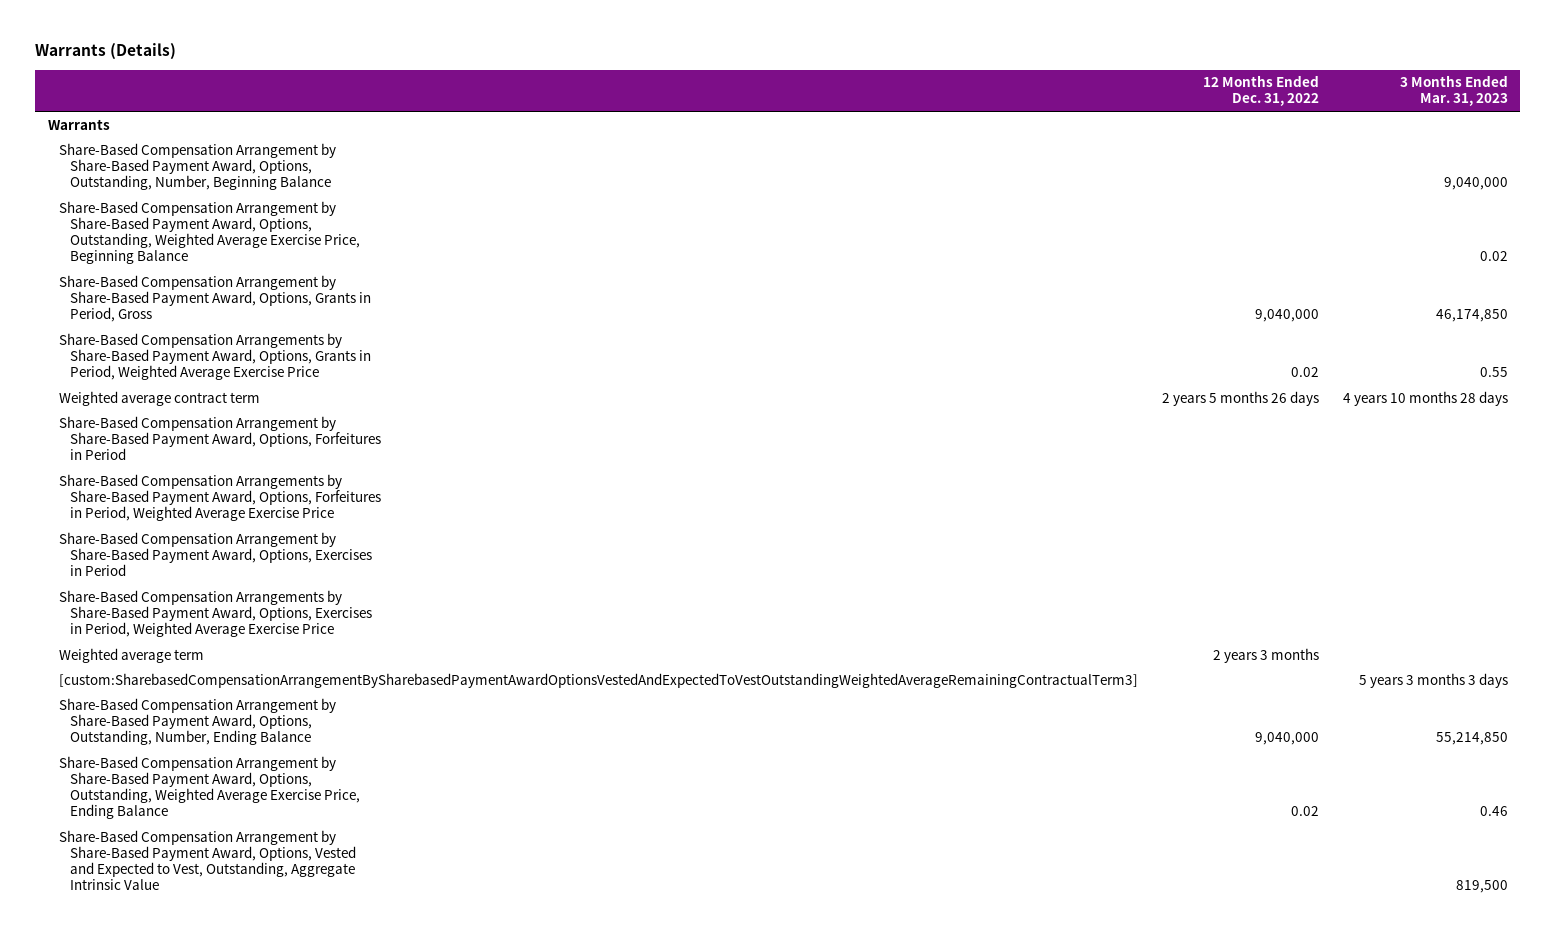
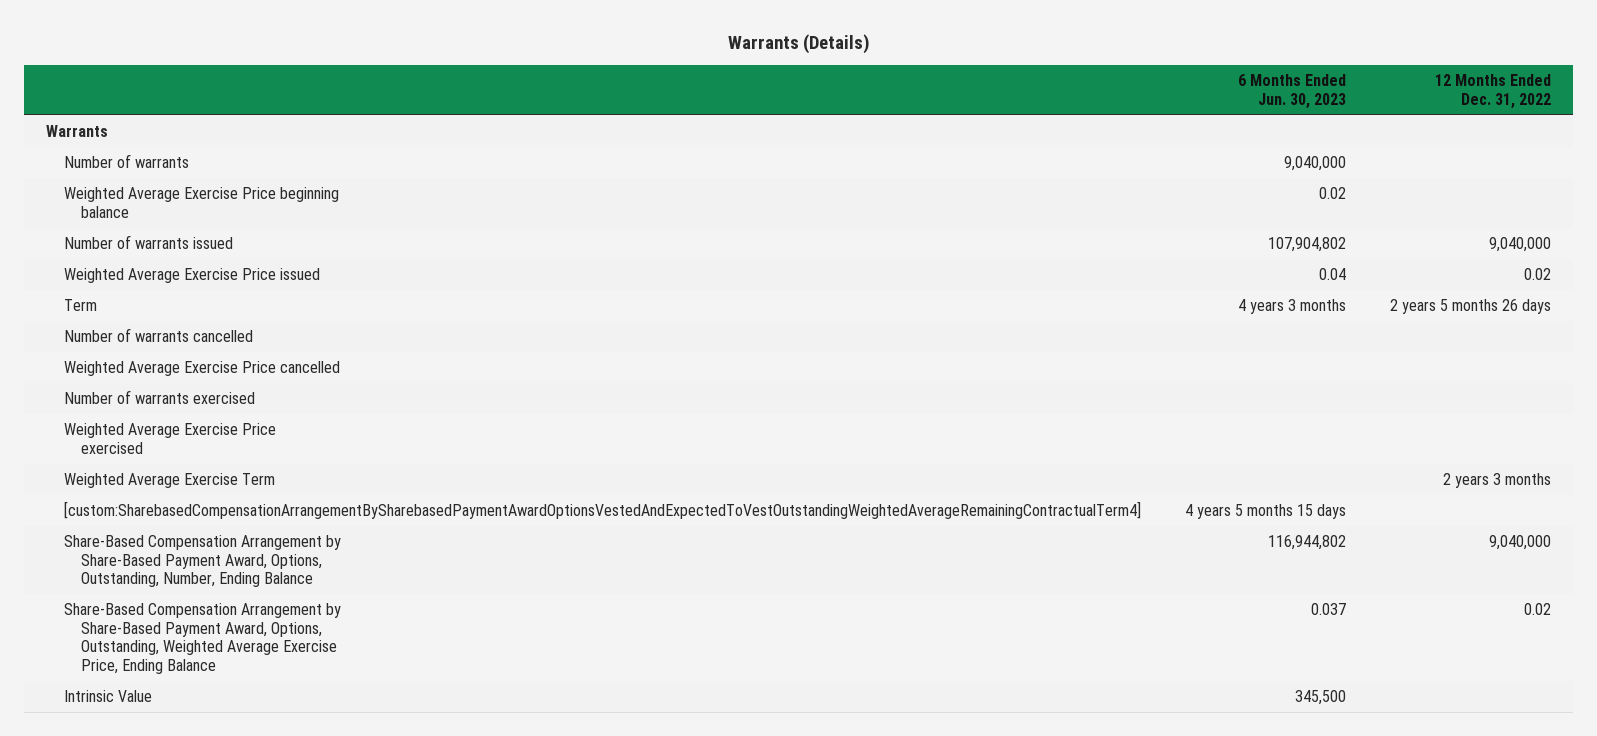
- | 12 Months Ended Dec. 31, 2022 | 3 Months Ended Mar. 31, 2023
+ | 6 Months Ended Jun. 30, 2023 | 12 Months Ended Dec. 31, 2022
- Share-Based Compensation Arrangement by Share-Based Payment Award, Options, Outstanding, Number, Beginning Balance | | 9,040,000
- Share-Based Compensation Arrangement by Share-Based Payment Award, Options, Outstanding, Weighted Average Exercise Price, Beginning Balance | | 0.02
- Share-Based Compensation Arrangement by Share-Based Payment Award, Options, Grants in Period, Gross | 9,040,000 | 46,174,850
- Share-Based Compensation Arrangements by Share-Based Payment Award, Options, Grants in Period, Weighted Average Exercise Price | 0.02 | 0.55
- Weighted average contract term | 2 years 5 months 26 days | 4 years 10 months 28 days
- Share-Based Compensation Arrangement by Share-Based Payment Award, Options, Forfeitures in Period
- Share-Based Compensation Arrangements by Share-Based Payment Award, Options, Forfeitures in Period, Weighted Average Exercise Price
- Share-Based Compensation Arrangement by Share-Based Payment Award, Options, Exercises in Period
- Share-Based Compensation Arrangements by Share-Based Payment Award, Options, Exercises in Period, Weighted Average Exercise Price
- Weighted average term | 2 years 3 months |
- [custom:SharebasedCompensationArrangementBySharebasedPaymentAwardOptionsVestedAndExpectedToVestOutstandingWeightedAverageRemainingContractualTerm3] | | 5 years 3 months 3 days
+ Number of warrants | 9,040,000 |
+ Weighted Average Exercise Price beginning balance | 0.02 |
+ Number of warrants issued | 107,904,802 | 9,040,000
+ Weighted Average Exercise Price issued | 0.04 | 0.02
+ Term | 4 years 3 months | 2 years 5 months 26 days
+ Number of warrants cancelled
+ Weighted Average Exercise Price cancelled
+ Number of warrants exercised
+ Weighted Average Exercise Price exercised
+ Weighted Average Exercise Term | | 2 years 3 months
+ [custom:SharebasedCompensationArrangementBySharebasedPaymentAwardOptionsVestedAndExpectedToVestOutstandingWeightedAverageRemainingContractualTerm4] | 4 years 5 months 15 days |
- Share-Based Compensation Arrangement by Share-Based Payment Award, Options, Vested and Expected to Vest, Outstanding, Aggregate Intrinsic Value | | 819,500
+ Intrinsic Value | 345,500 |

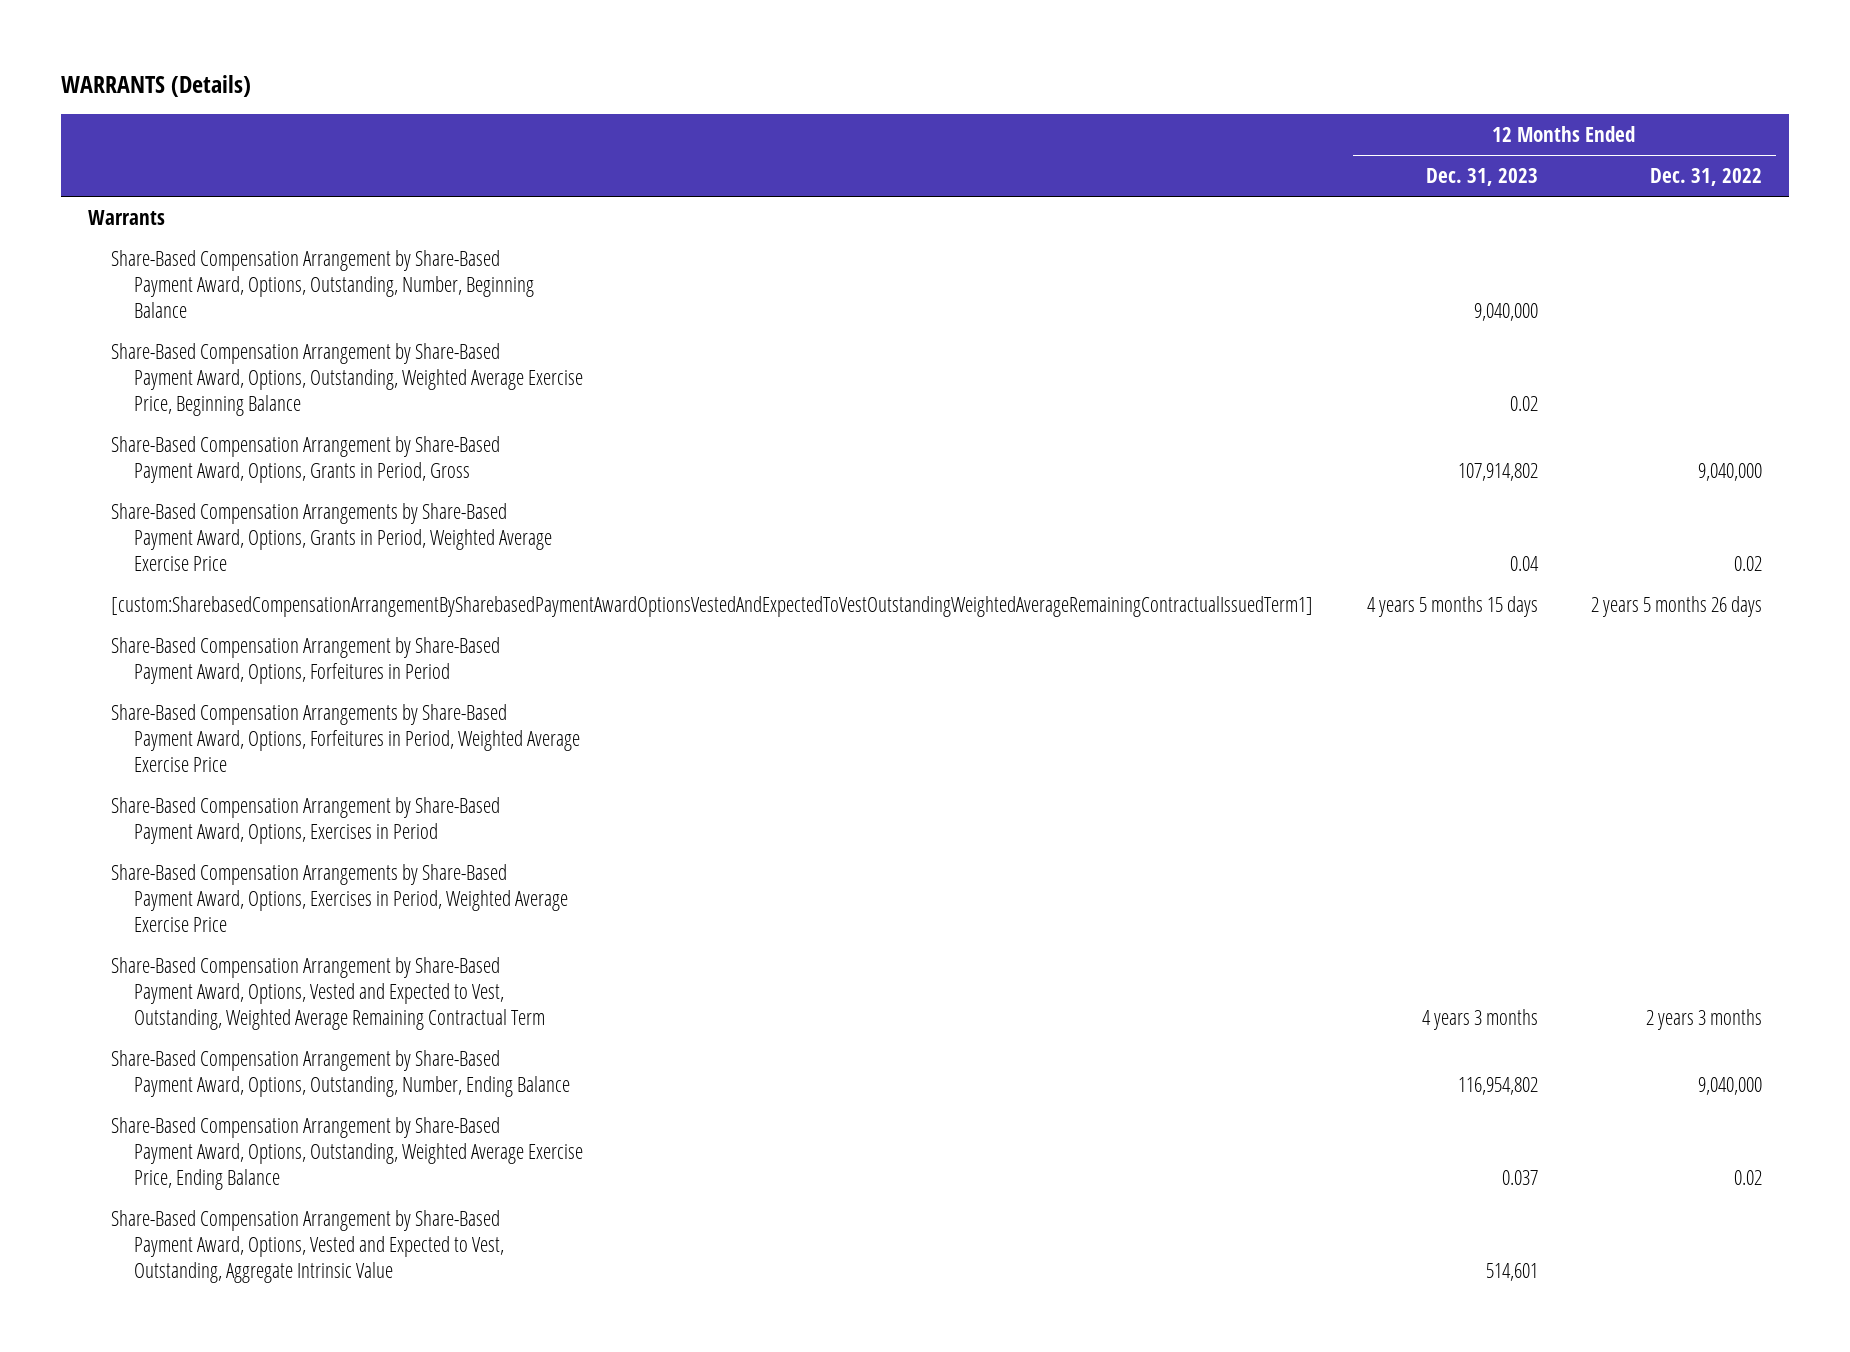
- Warrants (Details)
+ WARRANTS (Details)
- | 6 Months Ended Jun. 30, 2023 | 12 Months Ended Dec. 31, 2022
+ | 12 Months Ended Dec. 31, 2023 | 12 Months Ended Dec. 31, 2022
- Number of warrants | 9,040,000 |
- Weighted Average Exercise Price beginning balance | 0.02 |
- Number of warrants issued | 107,904,802 | 9,040,000
- Weighted Average Exercise Price issued | 0.04 | 0.02
- Term | 4 years 3 months | 2 years 5 months 26 days
- Number of warrants cancelled
- Weighted Average Exercise Price cancelled
- Number of warrants exercised
- Weighted Average Exercise Price exercised
- Weighted Average Exercise Term | | 2 years 3 months
- [custom:SharebasedCompensationArrangementBySharebasedPaymentAwardOptionsVestedAndExpectedToVestOutstandingWeightedAverageRemainingContractualTerm4] | 4 years 5 months 15 days |
+ Share-Based Compensation Arrangement by Share-Based Payment Award, Options, Outstanding, Number, Beginning Balance | 9,040,000 |
+ Share-Based Compensation Arrangement by Share-Based Payment Award, Options, Outstanding, Weighted Average Exercise Price, Beginning Balance | 0.02 |
+ Share-Based Compensation Arrangement by Share-Based Payment Award, Options, Grants in Period, Gross | 107,914,802 | 9,040,000
+ Share-Based Compensation Arrangements by Share-Based Payment Award, Options, Grants in Period, Weighted Average Exercise Price | 0.04 | 0.02
+ [custom:SharebasedCompensationArrangementBySharebasedPaymentAwardOptionsVestedAndExpectedToVestOutstandingWeightedAverageRemainingContractualIssuedTerm1] | 4 years 5 months 15 days | 2 years 5 months 26 days
+ Share-Based Compensation Arrangement by Share-Based Payment Award, Options, Forfeitures in Period
+ Share-Based Compensation Arrangements by Share-Based Payment Award, Options, Forfeitures in Period, Weighted Average Exercise Price
+ Share-Based Compensation Arrangement by Share-Based Payment Award, Options, Exercises in Period
+ Share-Based Compensation Arrangements by Share-Based Payment Award, Options, Exercises in Period, Weighted Average Exercise Price
+ Share-Based Compensation Arrangement by Share-Based Payment Award, Options, Vested and Expected to Vest, Outstanding, Weighted Average Remaining Contractual Term | 4 years 3 months | 2 years 3 months
- Intrinsic Value | 345,500 |
+ Share-Based Compensation Arrangement by Share-Based Payment Award, Options, Vested and Expected to Vest, Outstanding, Aggregate Intrinsic Value | 514,601 |

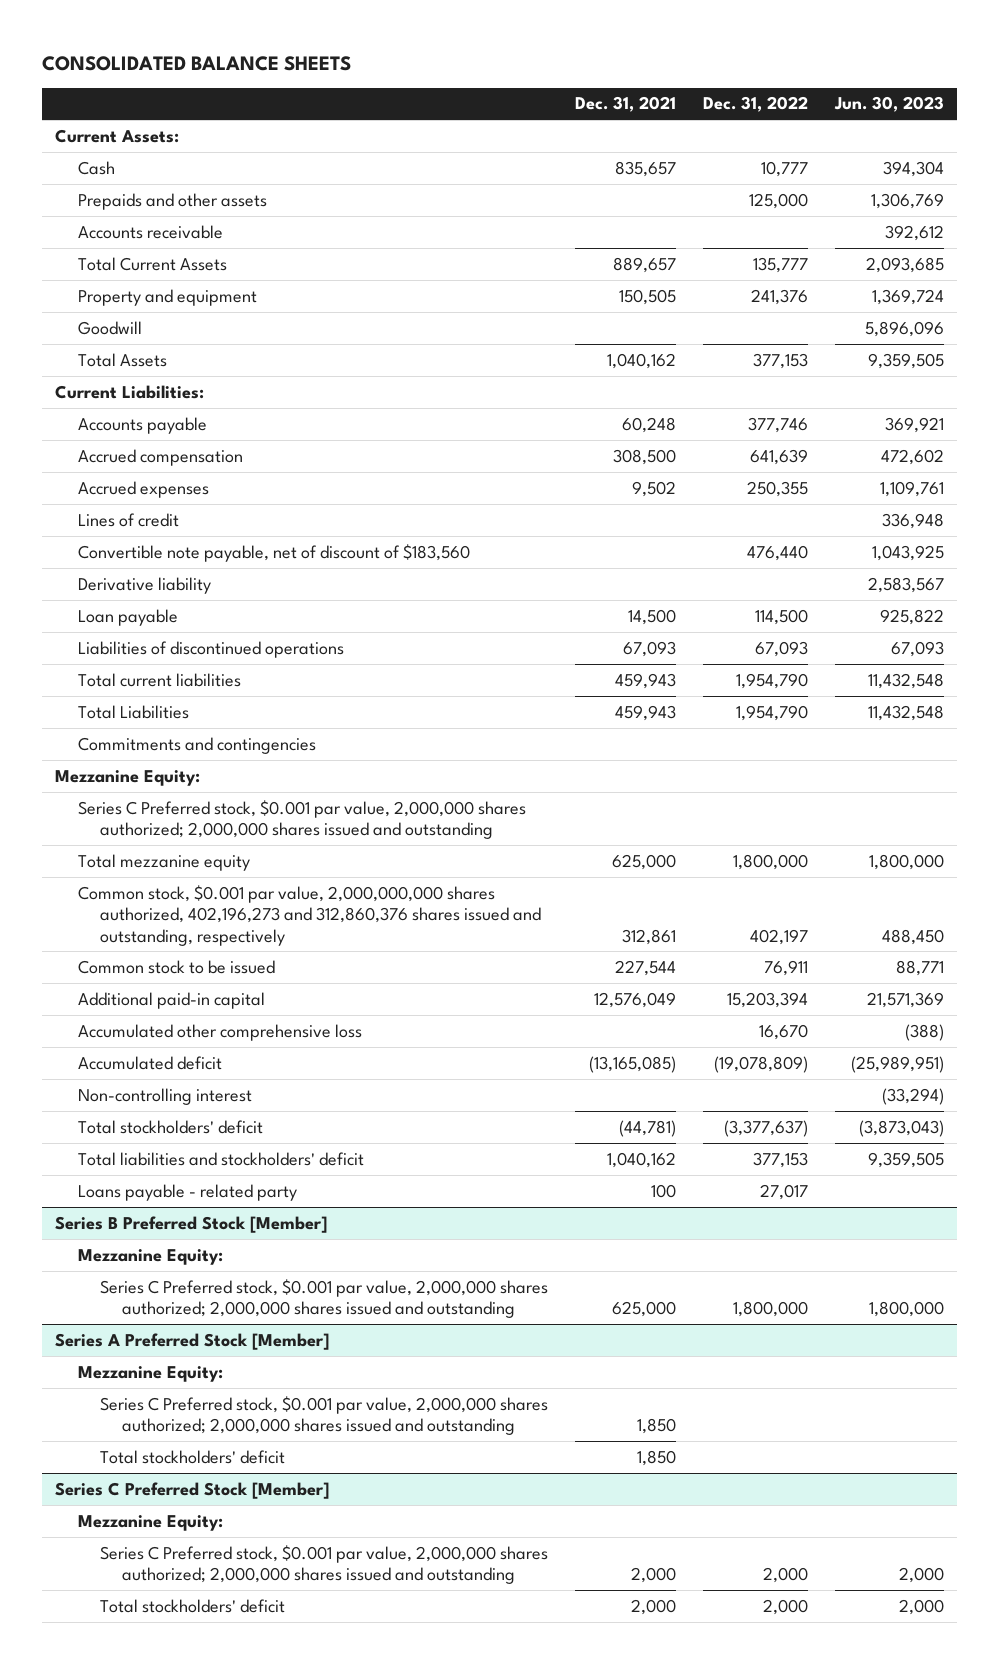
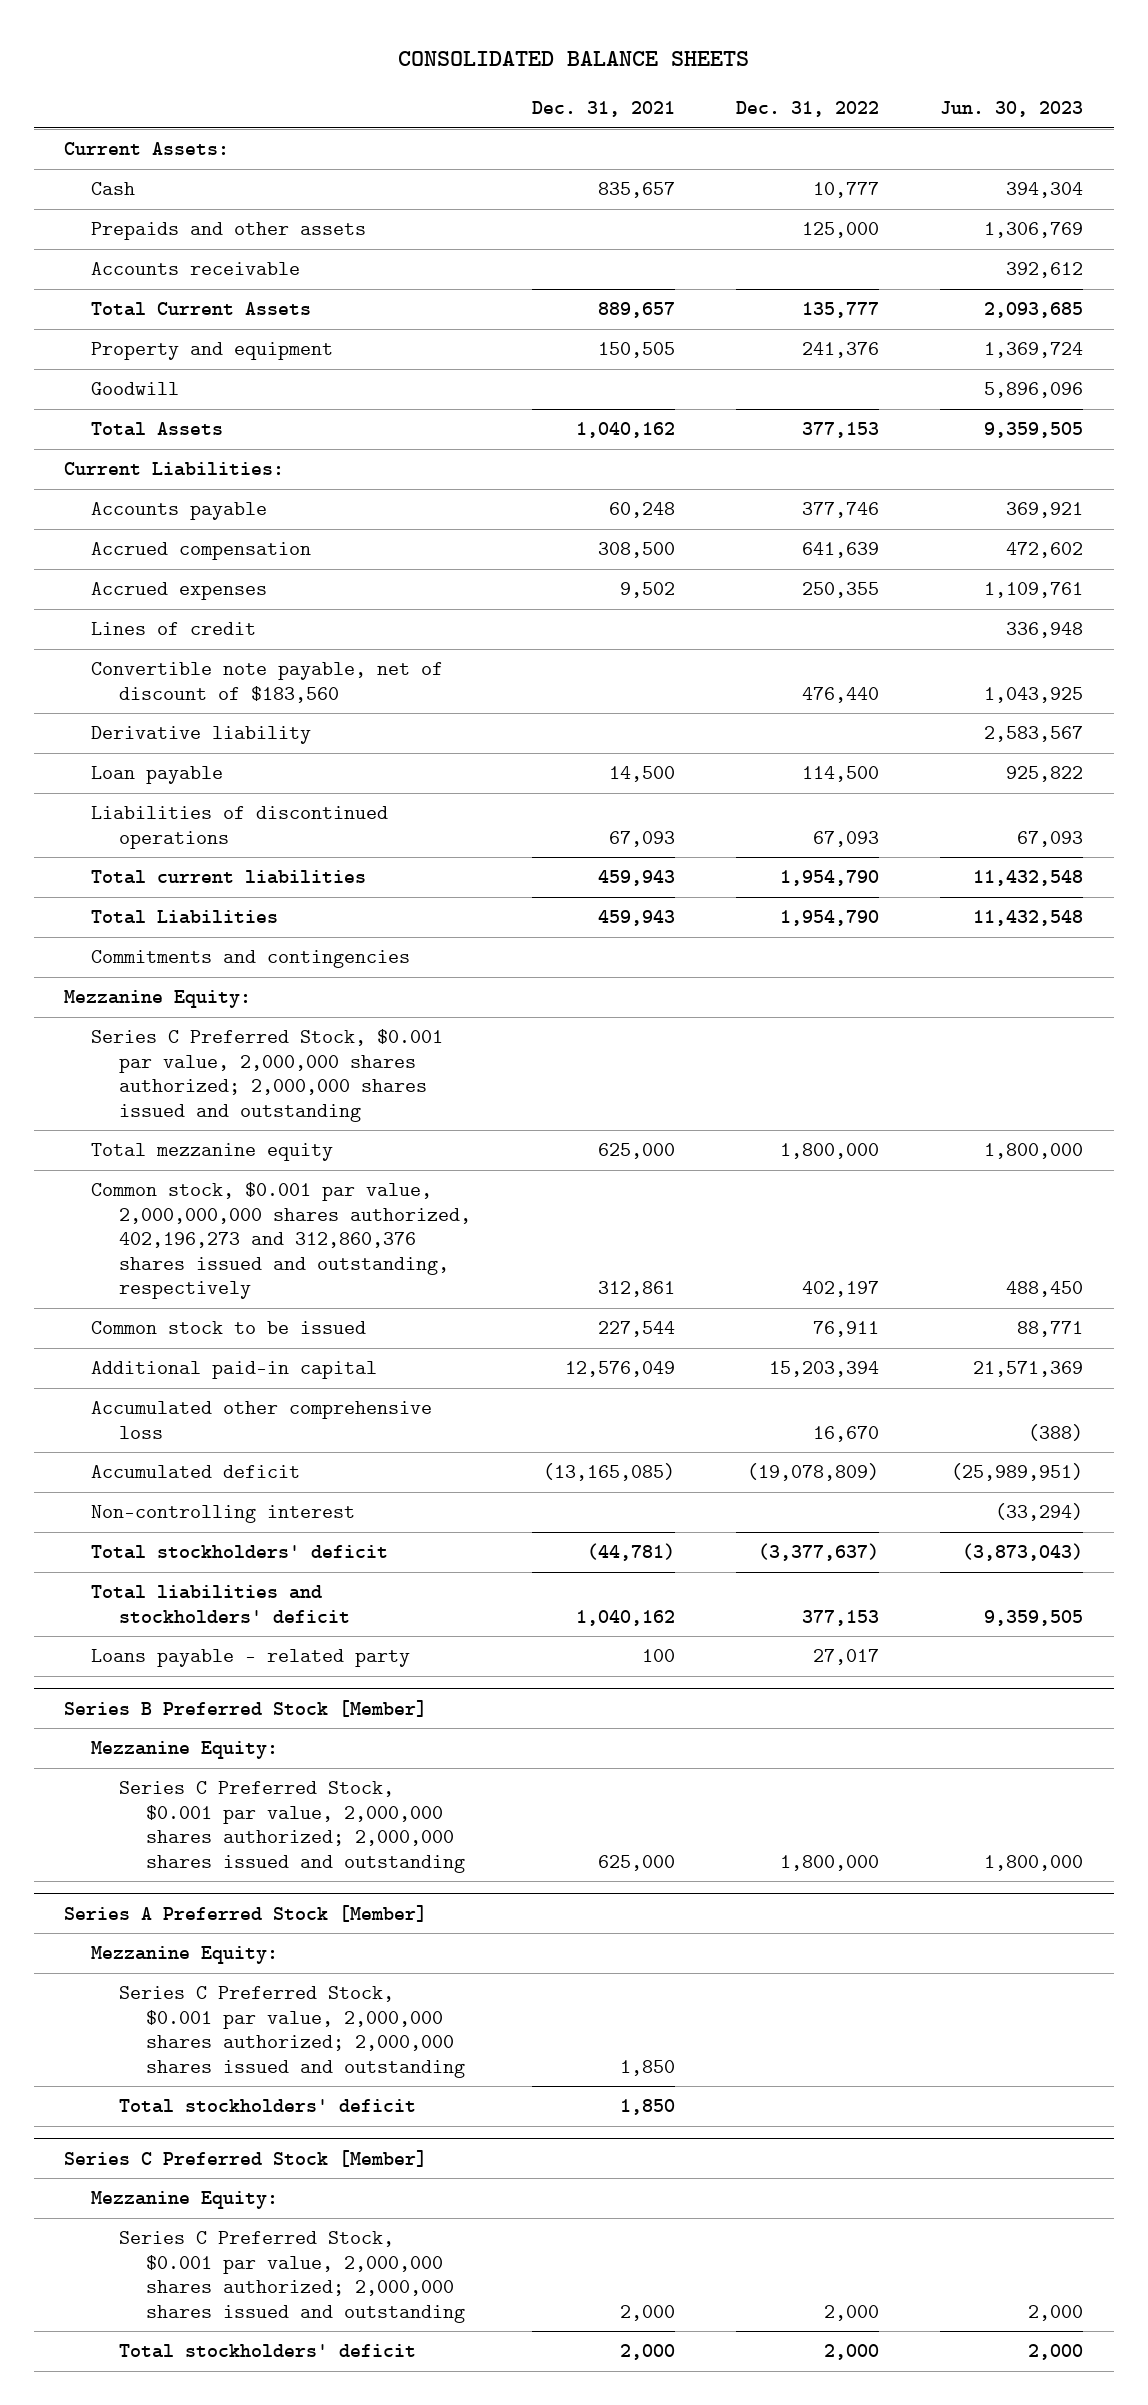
- Series C Preferred stock, $0.001 par value, 2,000,000 shares authorized; 2,000,000 shares issued and outstanding
+ Series C Preferred Stock, $0.001 par value, 2,000,000 shares authorized; 2,000,000 shares issued and outstanding
@ Series B Preferred Stock [Member]
- Series C Preferred stock, $0.001 par value, 2,000,000 shares authorized; 2,000,000 shares issued and outstanding | 625,000 | 1,800,000 | 1,800,000
+ Series C Preferred Stock, $0.001 par value, 2,000,000 shares authorized; 2,000,000 shares issued and outstanding | 625,000 | 1,800,000 | 1,800,000
@ Series A Preferred Stock [Member]
- Series C Preferred stock, $0.001 par value, 2,000,000 shares authorized; 2,000,000 shares issued and outstanding | 1,850 | |
+ Series C Preferred Stock, $0.001 par value, 2,000,000 shares authorized; 2,000,000 shares issued and outstanding | 1,850 | |
@ Series C Preferred Stock [Member]
- Series C Preferred stock, $0.001 par value, 2,000,000 shares authorized; 2,000,000 shares issued and outstanding | 2,000 | 2,000 | 2,000
+ Series C Preferred Stock, $0.001 par value, 2,000,000 shares authorized; 2,000,000 shares issued and outstanding | 2,000 | 2,000 | 2,000

